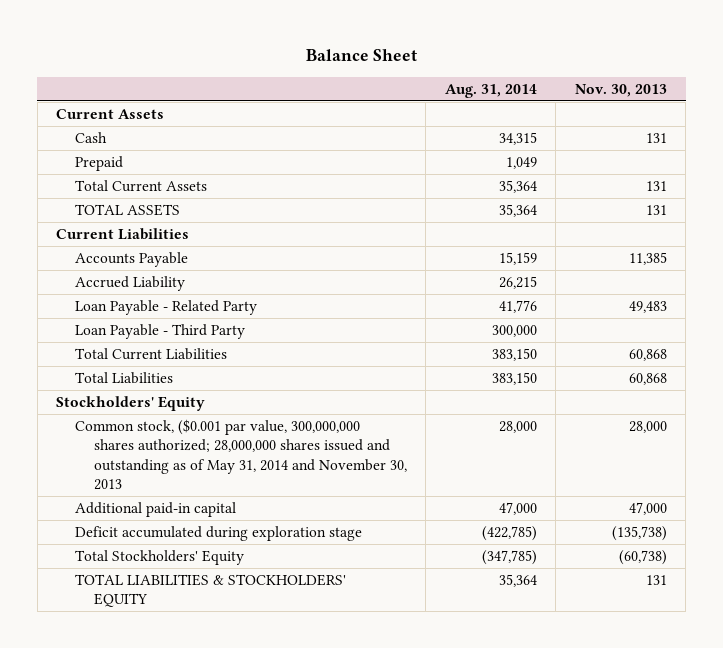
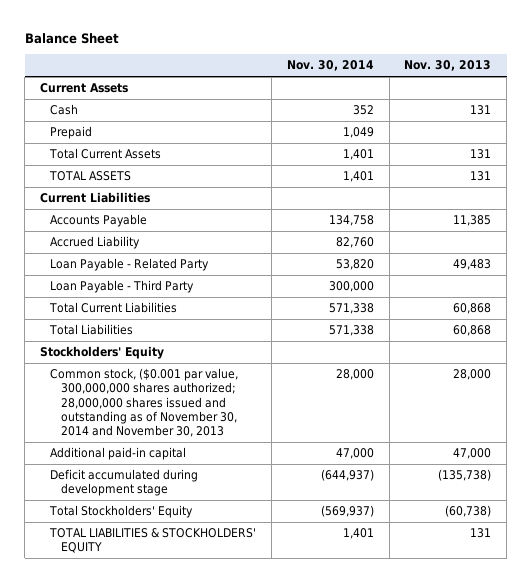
- | Aug. 31, 2014 | Nov. 30, 2013
+ | Nov. 30, 2014 | Nov. 30, 2013
- Common stock, ($0.001 par value, 300,000,000 shares authorized; 28,000,000 shares issued and outstanding as of May 31, 2014 and November 30, 2013 | 28,000 | 28,000
+ Common stock, ($0.001 par value, 300,000,000 shares authorized; 28,000,000 shares issued and outstanding as of November 30, 2014 and November 30, 2013 | 28,000 | 28,000
- Deficit accumulated during exploration stage | (422,785) | (135,738)
+ Deficit accumulated during development stage | (644,937) | (135,738)

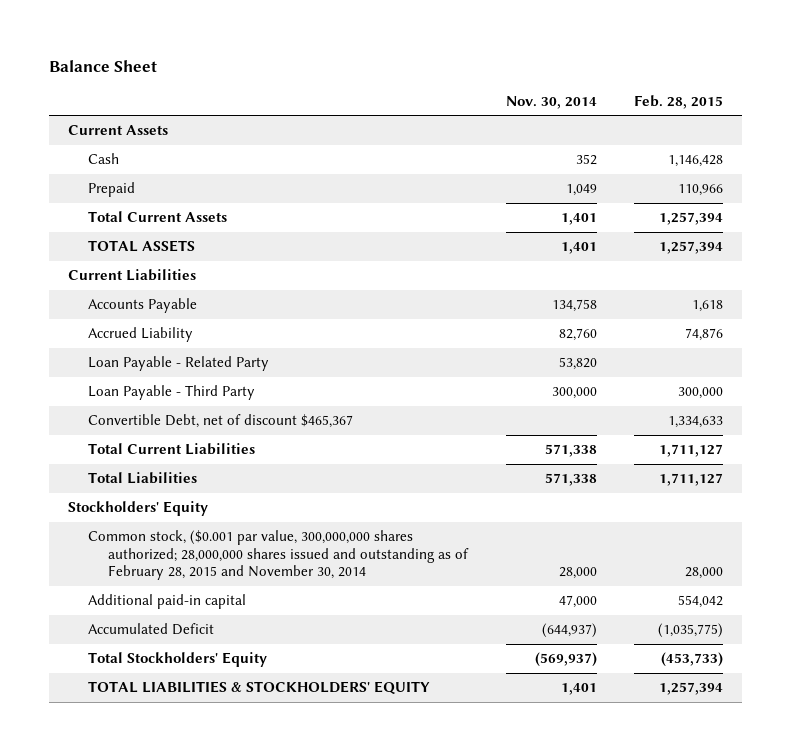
- | Nov. 30, 2014 | Nov. 30, 2013
+ | Nov. 30, 2014 | Feb. 28, 2015
+ Convertible Debt, net of discount $465,367 | | 1,334,633
- Common stock, ($0.001 par value, 300,000,000 shares authorized; 28,000,000 shares issued and outstanding as of November 30, 2014 and November 30, 2013 | 28,000 | 28,000
+ Common stock, ($0.001 par value, 300,000,000 shares authorized; 28,000,000 shares issued and outstanding as of February 28, 2015 and November 30, 2014 | 28,000 | 28,000
- Deficit accumulated during development stage | (644,937) | (135,738)
+ Accumulated Deficit | (644,937) | (1,035,775)

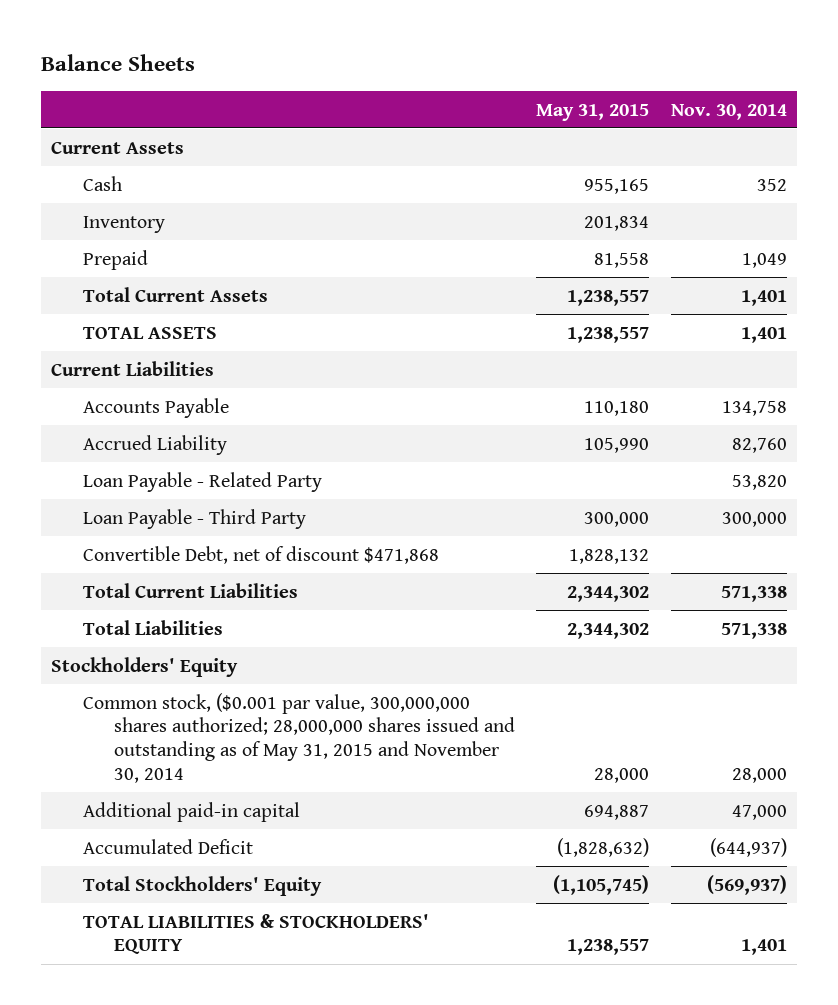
- Balance Sheet
+ Balance Sheets
- | Nov. 30, 2014 | Feb. 28, 2015
+ | May 31, 2015 | Nov. 30, 2014
+ Inventory | 201,834 |
- Convertible Debt, net of discount $465,367 | | 1,334,633
+ Convertible Debt, net of discount $471,868 | 1,828,132 |
- Common stock, ($0.001 par value, 300,000,000 shares authorized; 28,000,000 shares issued and outstanding as of February 28, 2015 and November 30, 2014 | 28,000 | 28,000
+ Common stock, ($0.001 par value, 300,000,000 shares authorized; 28,000,000 shares issued and outstanding as of May 31, 2015 and November 30, 2014 | 28,000 | 28,000

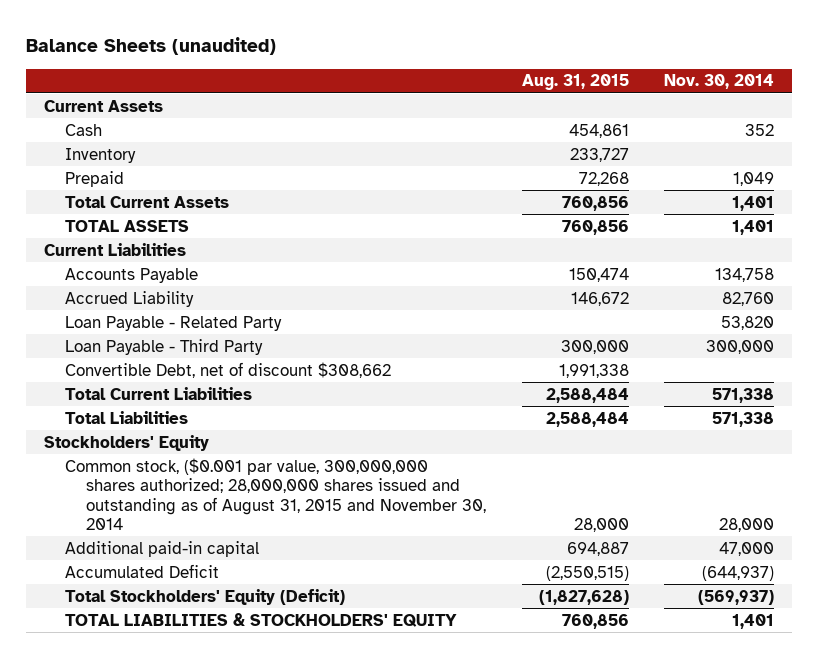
- Balance Sheets
+ Balance Sheets (unaudited)
- | May 31, 2015 | Nov. 30, 2014
+ | Aug. 31, 2015 | Nov. 30, 2014
- Convertible Debt, net of discount $471,868 | 1,828,132 |
+ Convertible Debt, net of discount $308,662 | 1,991,338 |
- Common stock, ($0.001 par value, 300,000,000 shares authorized; 28,000,000 shares issued and outstanding as of May 31, 2015 and November 30, 2014 | 28,000 | 28,000
+ Common stock, ($0.001 par value, 300,000,000 shares authorized; 28,000,000 shares issued and outstanding as of August 31, 2015 and November 30, 2014 | 28,000 | 28,000
- Total Stockholders' Equity | (1,105,745) | (569,937)
+ Total Stockholders' Equity (Deficit) | (1,827,628) | (569,937)

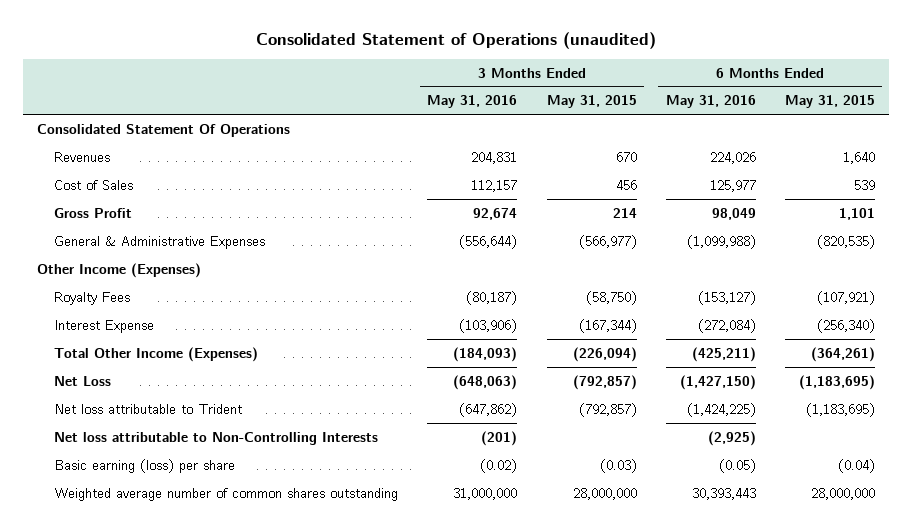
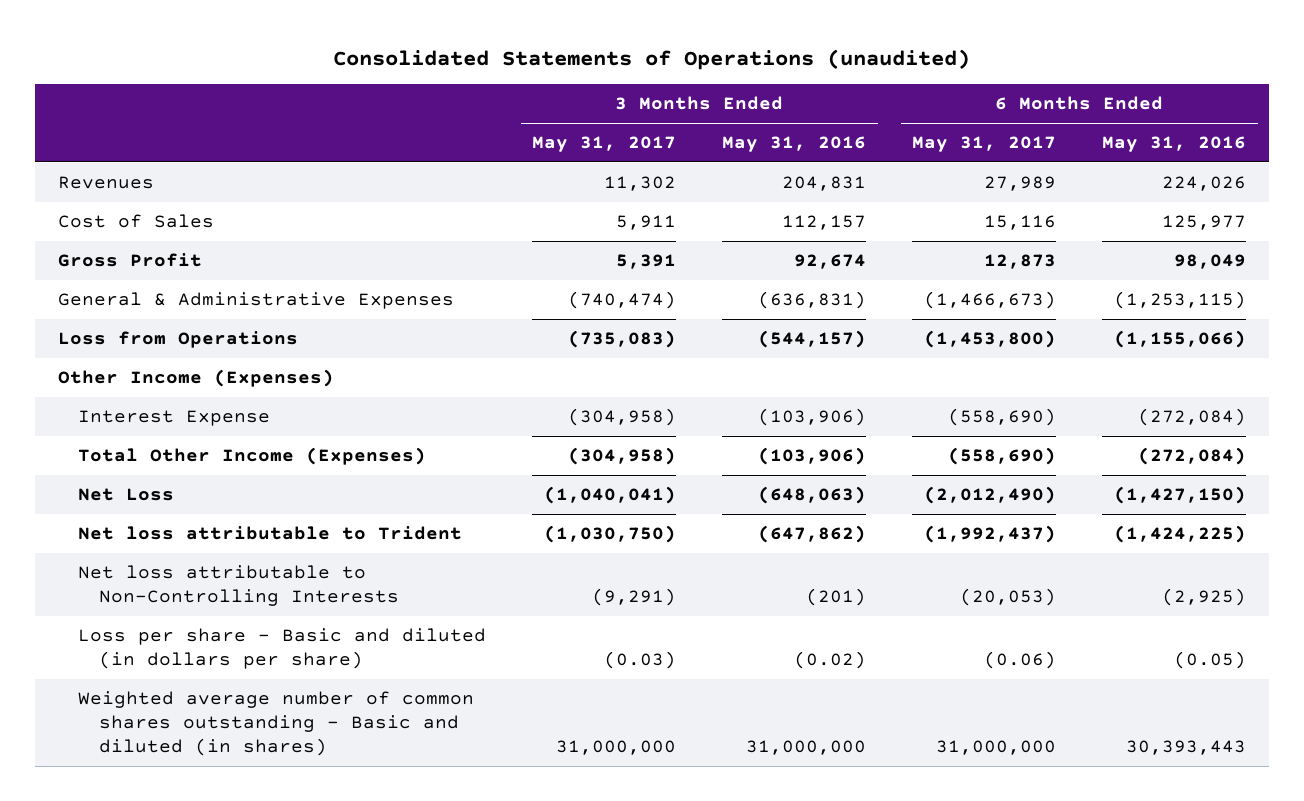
- Consolidated Statement of Operations (unaudited)
+ Consolidated Statements of Operations (unaudited)
- | 3 Months Ended May 31, 2016 | 3 Months Ended May 31, 2015 | 6 Months Ended May 31, 2016 | 6 Months Ended May 31, 2015
+ | 3 Months Ended May 31, 2017 | 3 Months Ended May 31, 2016 | 6 Months Ended May 31, 2017 | 6 Months Ended May 31, 2016
- Consolidated Statement Of Operations
- General & Administrative Expenses | (556,644) | (566,977) | (1,099,988) | (820,535)
+ General & Administrative Expenses | (740,474) | (636,831) | (1,466,673) | (1,253,115)
+ Loss from Operations | (735,083) | (544,157) | (1,453,800) | (1,155,066)
- Royalty Fees | (80,187) | (58,750) | (153,127) | (107,921)
- Total Other Income (Expenses) | (184,093) | (226,094) | (425,211) | (364,261)
+ Total Other Income (Expenses) | (304,958) | (103,906) | (558,690) | (272,084)
- Basic earning (loss) per share | (0.02) | (0.03) | (0.05) | (0.04)
- Weighted average number of common shares outstanding | 31,000,000 | 28,000,000 | 30,393,443 | 28,000,000
+ Loss per share - Basic and diluted (in dollars per share) | (0.03) | (0.02) | (0.06) | (0.05)
+ Weighted average number of common shares outstanding - Basic and diluted (in shares) | 31,000,000 | 31,000,000 | 31,000,000 | 30,393,443

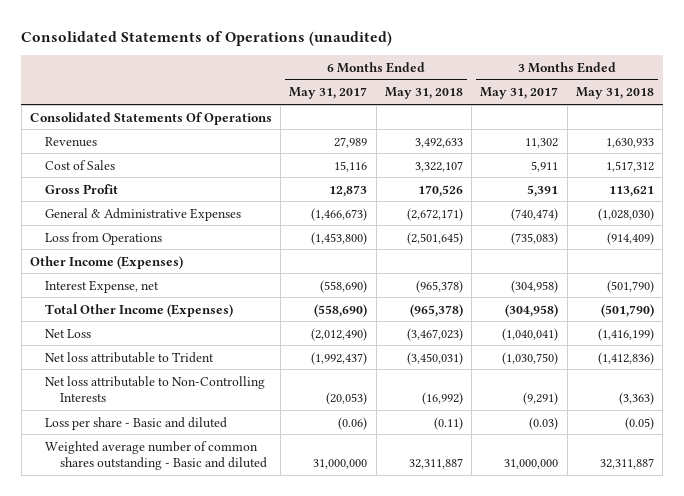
- | 3 Months Ended May 31, 2017 | 3 Months Ended May 31, 2016 | 6 Months Ended May 31, 2017 | 6 Months Ended May 31, 2016
+ | 6 Months Ended May 31, 2017 | 6 Months Ended May 31, 2018 | 3 Months Ended May 31, 2017 | 3 Months Ended May 31, 2018
+ Consolidated Statements Of Operations
- Interest Expense | (304,958) | (103,906) | (558,690) | (272,084)
+ Interest Expense, net | (558,690) | (965,378) | (304,958) | (501,790)
- Loss per share - Basic and diluted (in dollars per share) | (0.03) | (0.02) | (0.06) | (0.05)
- Weighted average number of common shares outstanding - Basic and diluted (in shares) | 31,000,000 | 31,000,000 | 31,000,000 | 30,393,443
+ Loss per share - Basic and diluted | (0.06) | (0.11) | (0.03) | (0.05)
+ Weighted average number of common shares outstanding - Basic and diluted | 31,000,000 | 32,311,887 | 31,000,000 | 32,311,887

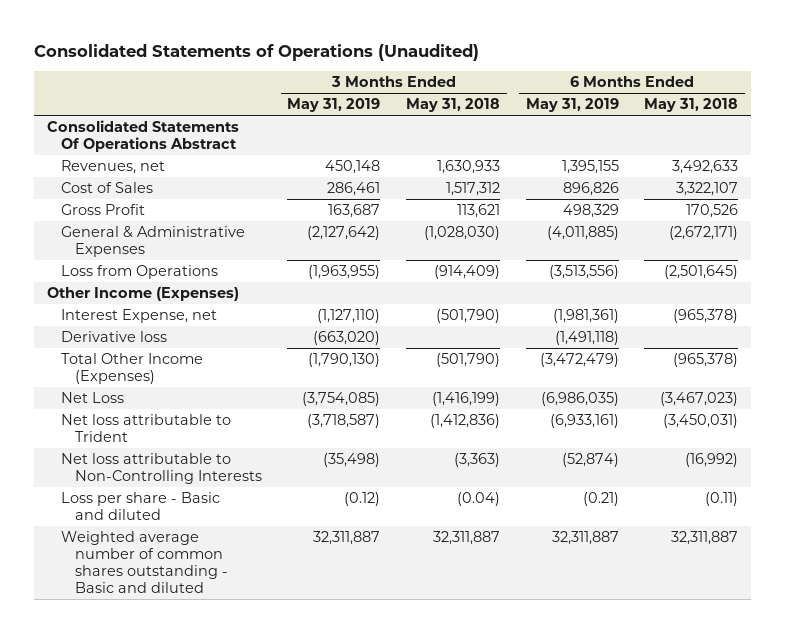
- Consolidated Statements of Operations (unaudited)
+ Consolidated Statements of Operations (Unaudited)
- | 6 Months Ended May 31, 2017 | 6 Months Ended May 31, 2018 | 3 Months Ended May 31, 2017 | 3 Months Ended May 31, 2018
+ | 3 Months Ended May 31, 2019 | 3 Months Ended May 31, 2018 | 6 Months Ended May 31, 2019 | 6 Months Ended May 31, 2018
- Consolidated Statements Of Operations
- Revenues | 27,989 | 3,492,633 | 11,302 | 1,630,933
+ Consolidated Statements Of Operations Abstract
+ Revenues, net | 450,148 | 1,630,933 | 1,395,155 | 3,492,633
+ Derivative loss | (663,020) | | (1,491,118) |
- Loss per share - Basic and diluted | (0.06) | (0.11) | (0.03) | (0.05)
+ Loss per share - Basic and diluted | (0.12) | (0.04) | (0.21) | (0.11)

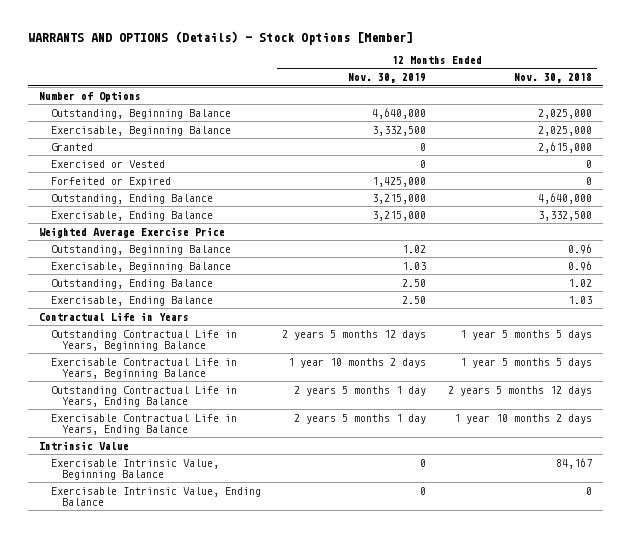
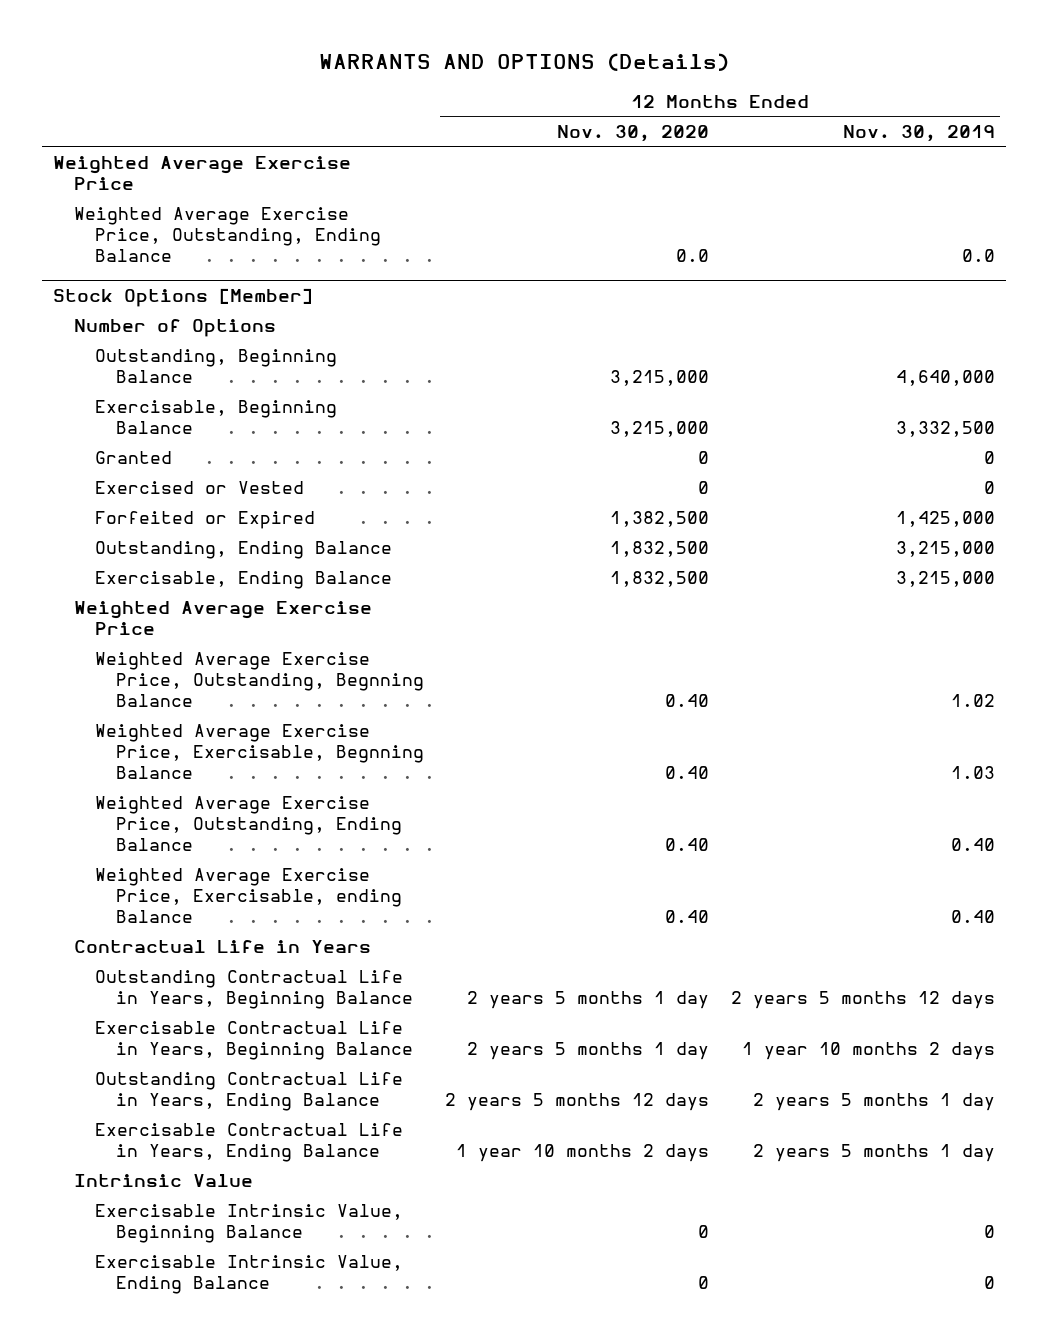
- WARRANTS AND OPTIONS (Details) - Stock Options [Member]
+ WARRANTS AND OPTIONS (Details)
- | 12 Months Ended Nov. 30, 2019 | 12 Months Ended Nov. 30, 2018
+ | 12 Months Ended Nov. 30, 2020 | 12 Months Ended Nov. 30, 2019
+ Weighted Average Exercise Price
+ Weighted Average Exercise Price, Outstanding, Ending Balance | 0.0 | 0.0
+ Stock Options [Member]
- Outstanding, Beginning Balance | 1.02 | 0.96
- Exercisable, Beginning Balance | 1.03 | 0.96
- Outstanding, Ending Balance | 2.50 | 1.02
- Exercisable, Ending Balance | 2.50 | 1.03
+ Weighted Average Exercise Price, Outstanding, Begnning Balance | 0.40 | 1.02
+ Weighted Average Exercise Price, Exercisable, Begnning Balance | 0.40 | 1.03
+ Weighted Average Exercise Price, Outstanding, Ending Balance | 0.40 | 0.40
+ Weighted Average Exercise Price, Exercisable, ending Balance | 0.40 | 0.40

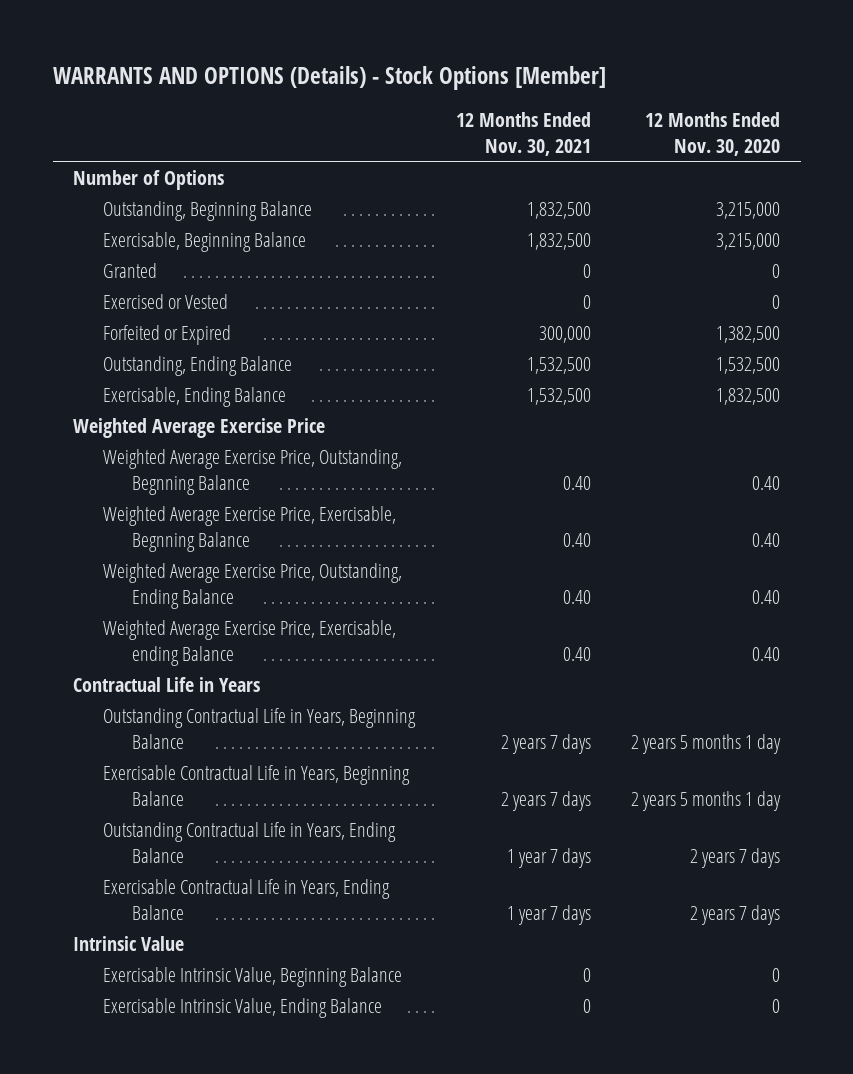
- WARRANTS AND OPTIONS (Details)
+ WARRANTS AND OPTIONS (Details) - Stock Options [Member]
- | 12 Months Ended Nov. 30, 2020 | 12 Months Ended Nov. 30, 2019
+ | 12 Months Ended Nov. 30, 2021 | 12 Months Ended Nov. 30, 2020
- Weighted Average Exercise Price
- Weighted Average Exercise Price, Outstanding, Ending Balance | 0.0 | 0.0
- Stock Options [Member]
- Outstanding, Ending Balance | 1,832,500 | 3,215,000
+ Outstanding, Ending Balance | 1,532,500 | 1,532,500
- Outstanding Contractual Life in Years, Ending Balance | 2 years 5 months 12 days | 2 years 5 months 1 day
- Exercisable Contractual Life in Years, Ending Balance | 1 year 10 months 2 days | 2 years 5 months 1 day
+ Outstanding Contractual Life in Years, Ending Balance | 1 year 7 days | 2 years 7 days
+ Exercisable Contractual Life in Years, Ending Balance | 1 year 7 days | 2 years 7 days

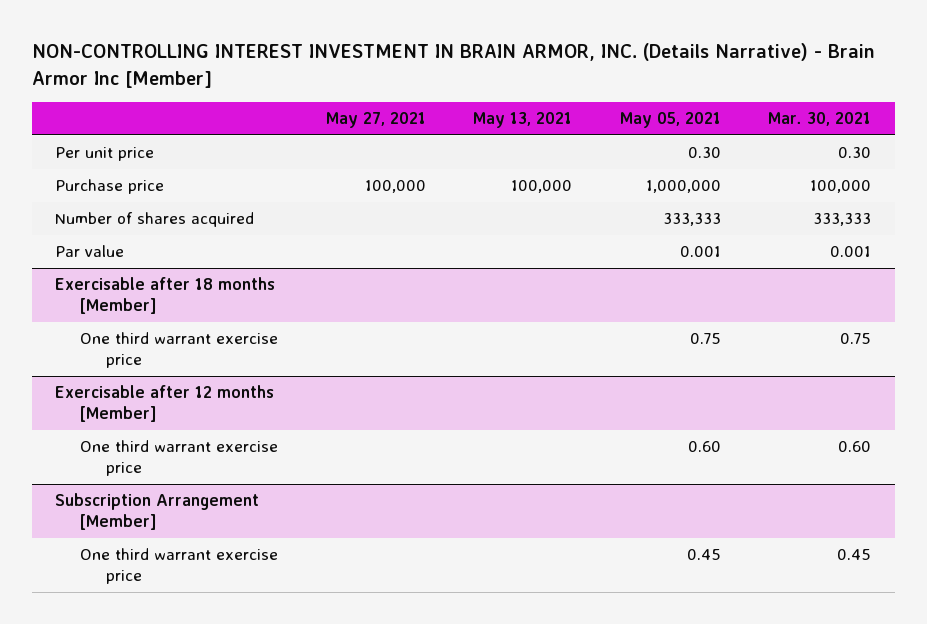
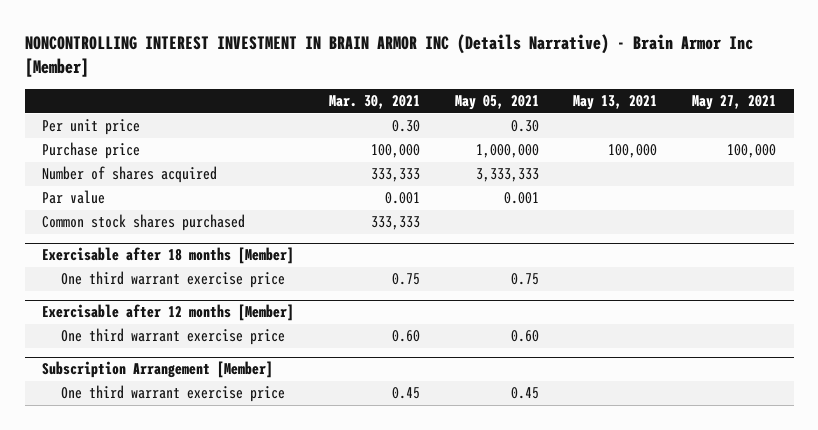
- NON-CONTROLLING INTEREST INVESTMENT IN BRAIN ARMOR, INC. (Details Narrative) - Brain Armor Inc [Member]
+ NONCONTROLLING INTEREST INVESTMENT IN BRAIN ARMOR INC (Details Narrative) - Brain Armor Inc [Member]
- | May 27, 2021 | May 13, 2021 | May 05, 2021 | Mar. 30, 2021
+ | Mar. 30, 2021 | May 05, 2021 | May 13, 2021 | May 27, 2021
- Number of shares acquired | | | 333,333 | 333,333
+ Number of shares acquired | 333,333 | 3,333,333 | |
+ Common stock shares purchased | 333,333 | | |

